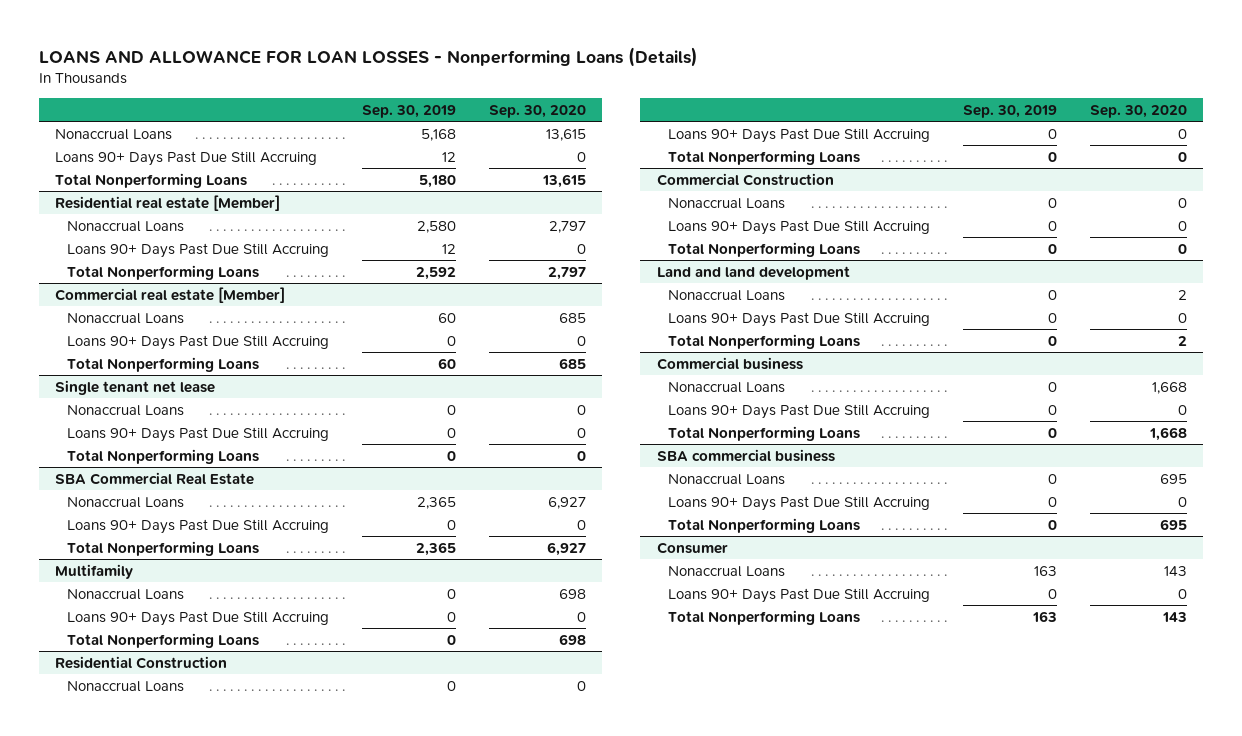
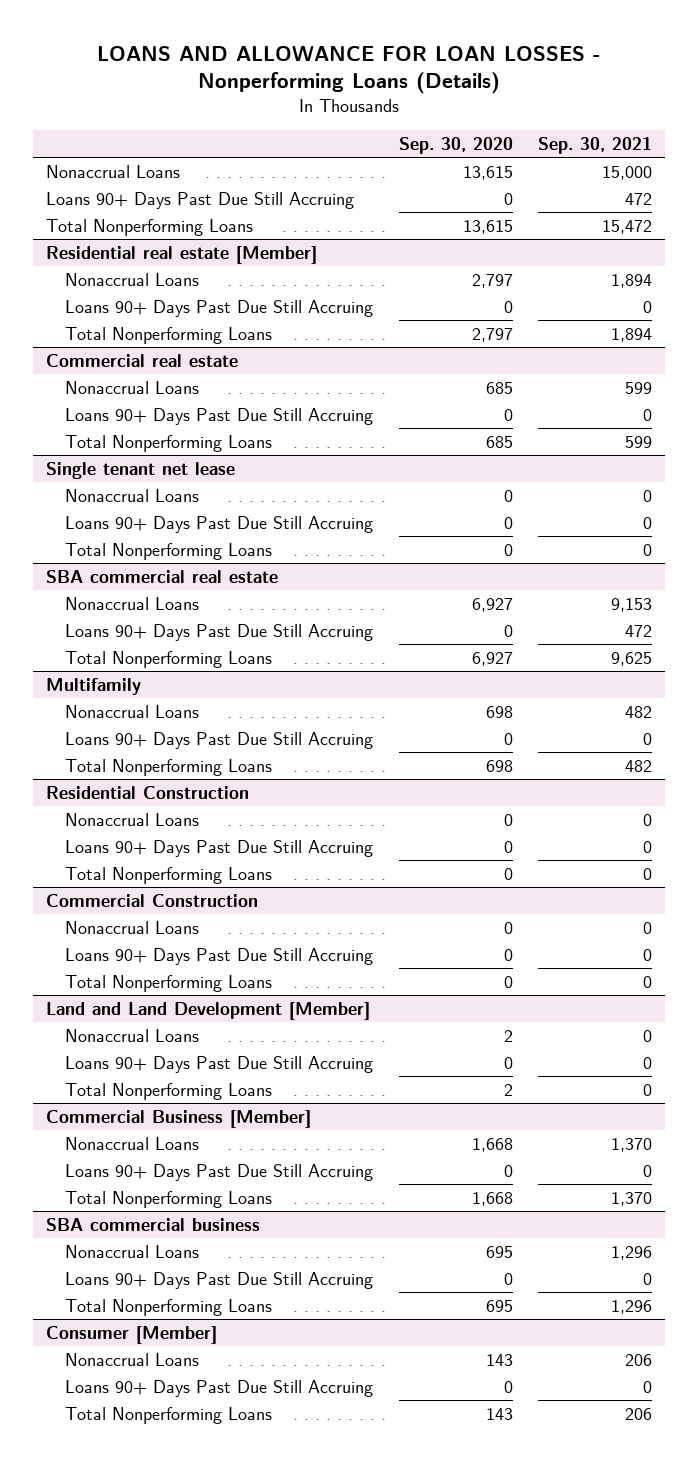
- | Sep. 30, 2019 | Sep. 30, 2020
+ | Sep. 30, 2020 | Sep. 30, 2021
- Commercial real estate [Member]
+ Commercial real estate
- SBA Commercial Real Estate
+ SBA commercial real estate
- Land and land development
+ Land and Land Development [Member]
- Commercial business
+ Commercial Business [Member]
- Consumer
+ Consumer [Member]

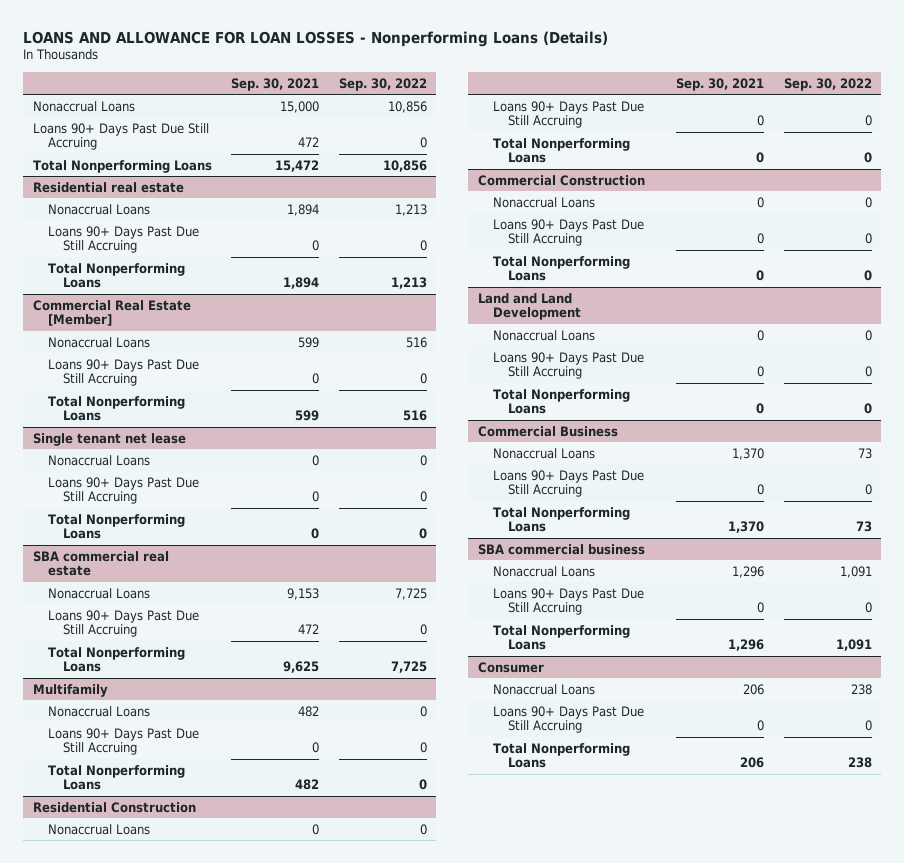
- | Sep. 30, 2020 | Sep. 30, 2021
+ | Sep. 30, 2021 | Sep. 30, 2022
- Residential real estate [Member]
+ Residential real estate
- Commercial real estate
+ Commercial Real Estate [Member]
- Land and Land Development [Member]
+ Land and Land Development
- Commercial Business [Member]
+ Commercial Business
- Consumer [Member]
+ Consumer

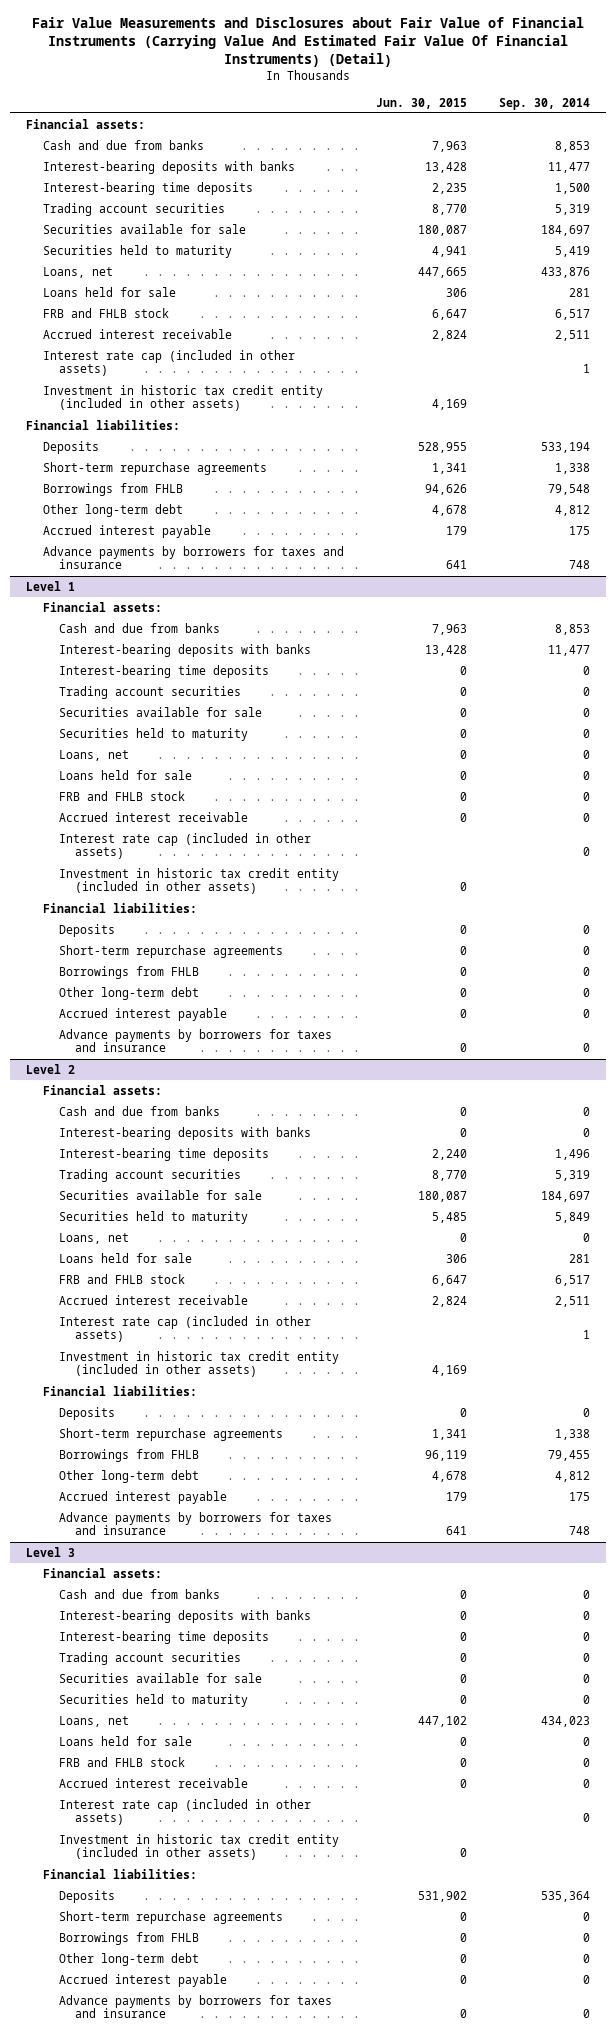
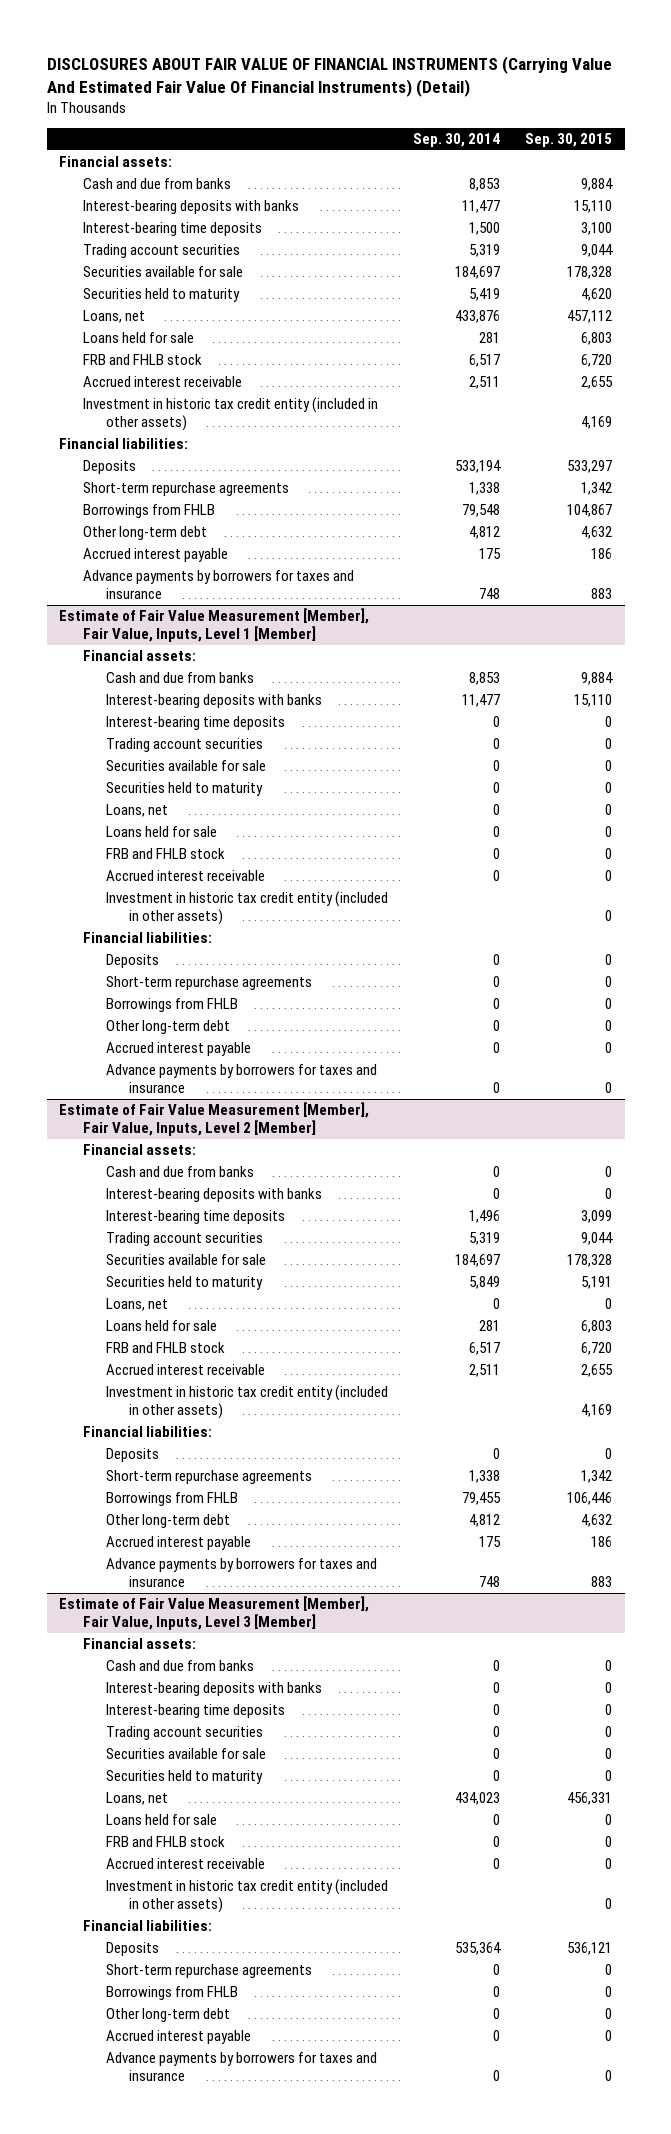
- Fair Value Measurements and Disclosures about Fair Value of Financial Instruments (Carrying Value And Estimated Fair Value Of Financial Instruments) (Detail)
+ DISCLOSURES ABOUT FAIR VALUE OF FINANCIAL INSTRUMENTS (Carrying Value And Estimated Fair Value Of Financial Instruments) (Detail)
- | Jun. 30, 2015 | Sep. 30, 2014
+ | Sep. 30, 2014 | Sep. 30, 2015
- Interest rate cap (included in other assets) | | 1
- Level 1
+ Estimate of Fair Value Measurement [Member], Fair Value, Inputs, Level 1 [Member]
- Interest rate cap (included in other assets) | | 0
- Level 2
+ Estimate of Fair Value Measurement [Member], Fair Value, Inputs, Level 2 [Member]
- Interest rate cap (included in other assets) | | 1
- Level 3
+ Estimate of Fair Value Measurement [Member], Fair Value, Inputs, Level 3 [Member]
- Interest rate cap (included in other assets) | | 0

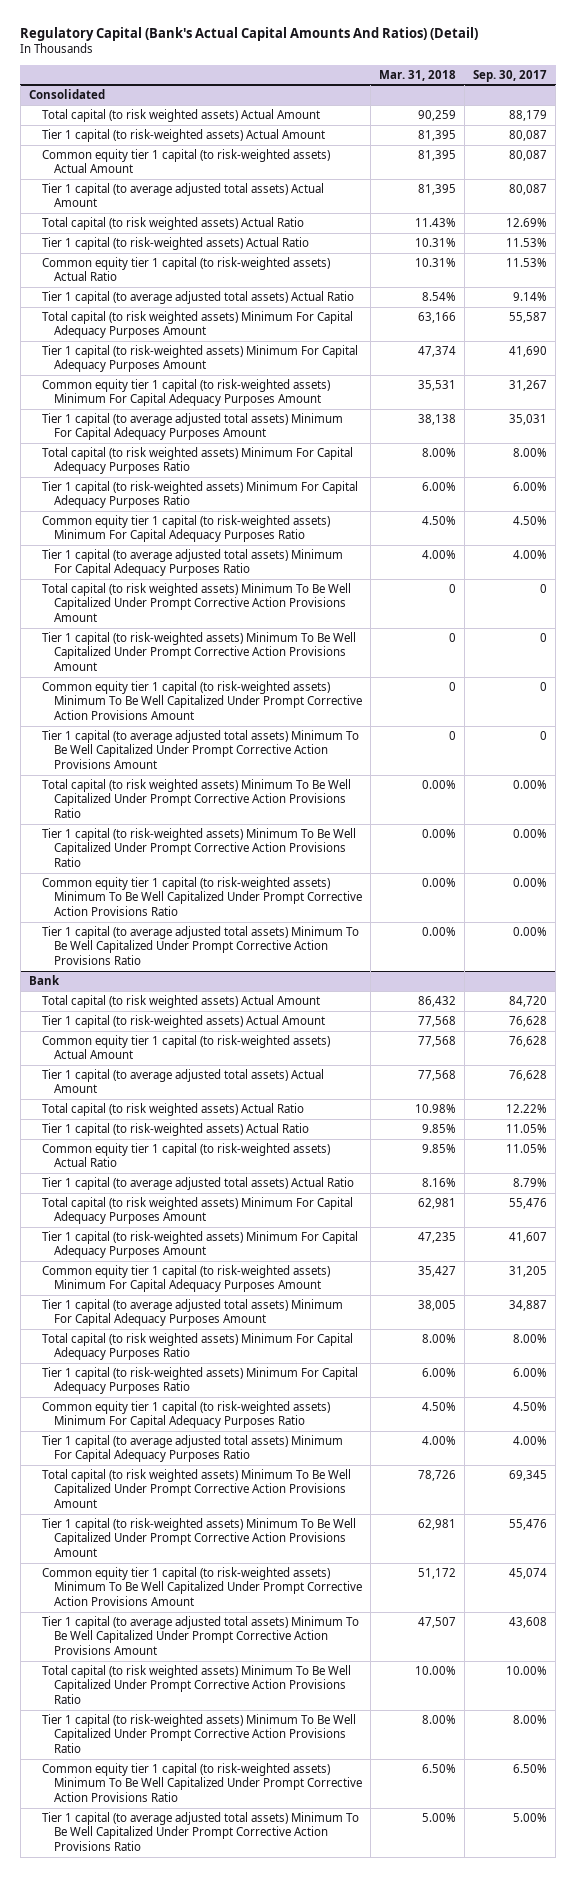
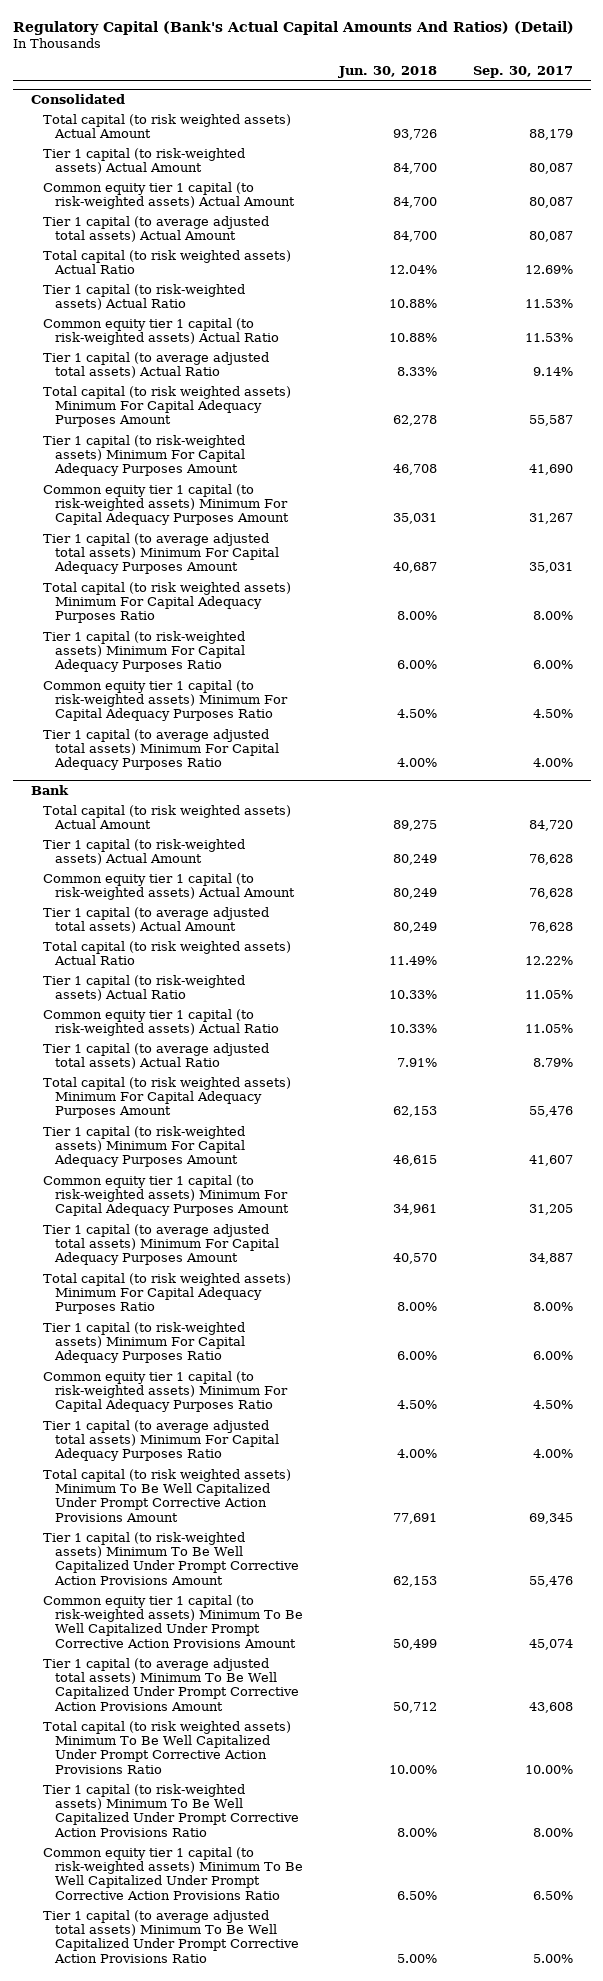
- | Mar. 31, 2018 | Sep. 30, 2017
+ | Jun. 30, 2018 | Sep. 30, 2017
@ Consolidated
- Total capital (to risk weighted assets) Minimum To Be Well Capitalized Under Prompt Corrective Action Provisions Amount | 0 | 0
- Tier 1 capital (to risk-weighted assets) Minimum To Be Well Capitalized Under Prompt Corrective Action Provisions Amount | 0 | 0
- Common equity tier 1 capital (to risk-weighted assets) Minimum To Be Well Capitalized Under Prompt Corrective Action Provisions Amount | 0 | 0
- Tier 1 capital (to average adjusted total assets) Minimum To Be Well Capitalized Under Prompt Corrective Action Provisions Amount | 0 | 0
- Total capital (to risk weighted assets) Minimum To Be Well Capitalized Under Prompt Corrective Action Provisions Ratio | 0.00% | 0.00%
- Tier 1 capital (to risk-weighted assets) Minimum To Be Well Capitalized Under Prompt Corrective Action Provisions Ratio | 0.00% | 0.00%
- Common equity tier 1 capital (to risk-weighted assets) Minimum To Be Well Capitalized Under Prompt Corrective Action Provisions Ratio | 0.00% | 0.00%
- Tier 1 capital (to average adjusted total assets) Minimum To Be Well Capitalized Under Prompt Corrective Action Provisions Ratio | 0.00% | 0.00%

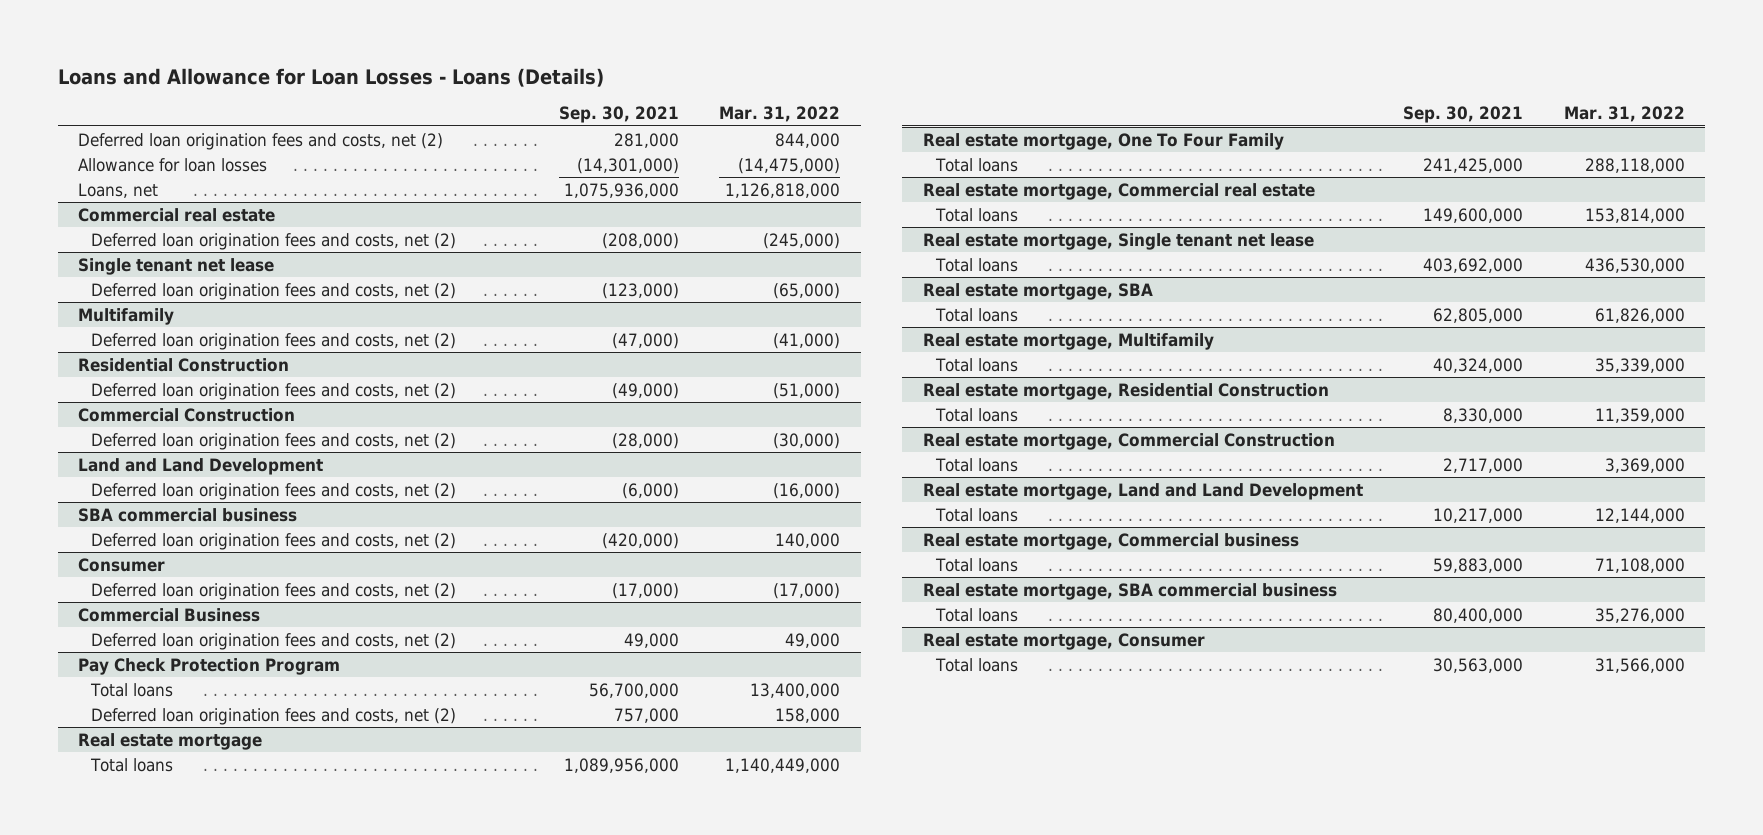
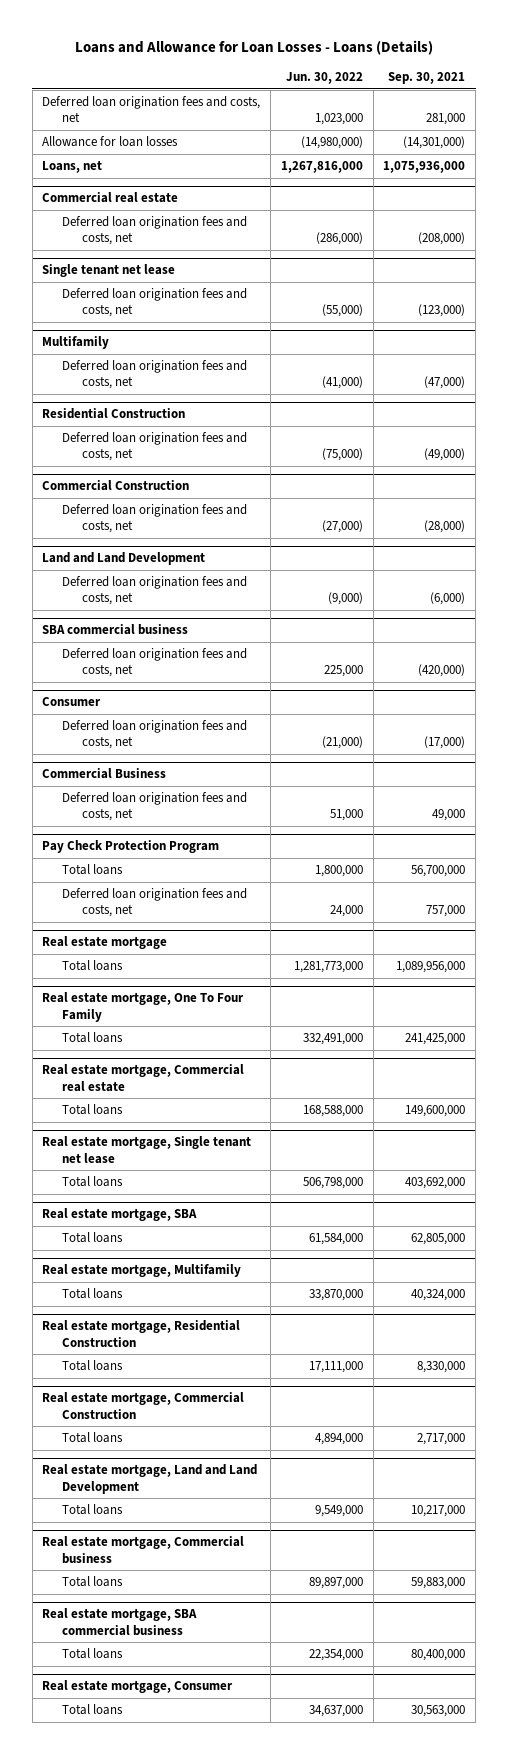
- | Sep. 30, 2021 | Mar. 31, 2022
+ | Jun. 30, 2022 | Sep. 30, 2021
- Deferred loan origination fees and costs, net (2) | 281,000 | 844,000
+ Deferred loan origination fees and costs, net | 1,023,000 | 281,000
@ Commercial real estate
- Deferred loan origination fees and costs, net (2) | (208,000) | (245,000)
+ Deferred loan origination fees and costs, net | (286,000) | (208,000)
@ Single tenant net lease
- Deferred loan origination fees and costs, net (2) | (123,000) | (65,000)
+ Deferred loan origination fees and costs, net | (55,000) | (123,000)
@ Multifamily
- Deferred loan origination fees and costs, net (2) | (47,000) | (41,000)
+ Deferred loan origination fees and costs, net | (41,000) | (47,000)
@ Residential Construction
- Deferred loan origination fees and costs, net (2) | (49,000) | (51,000)
+ Deferred loan origination fees and costs, net | (75,000) | (49,000)
@ Commercial Construction
- Deferred loan origination fees and costs, net (2) | (28,000) | (30,000)
+ Deferred loan origination fees and costs, net | (27,000) | (28,000)
@ Land and Land Development
- Deferred loan origination fees and costs, net (2) | (6,000) | (16,000)
+ Deferred loan origination fees and costs, net | (9,000) | (6,000)
@ SBA commercial business
- Deferred loan origination fees and costs, net (2) | (420,000) | 140,000
+ Deferred loan origination fees and costs, net | 225,000 | (420,000)
@ Consumer
- Deferred loan origination fees and costs, net (2) | (17,000) | (17,000)
+ Deferred loan origination fees and costs, net | (21,000) | (17,000)
@ Commercial Business
- Deferred loan origination fees and costs, net (2) | 49,000 | 49,000
+ Deferred loan origination fees and costs, net | 51,000 | 49,000
@ Pay Check Protection Program
- Deferred loan origination fees and costs, net (2) | 757,000 | 158,000
+ Deferred loan origination fees and costs, net | 24,000 | 757,000

